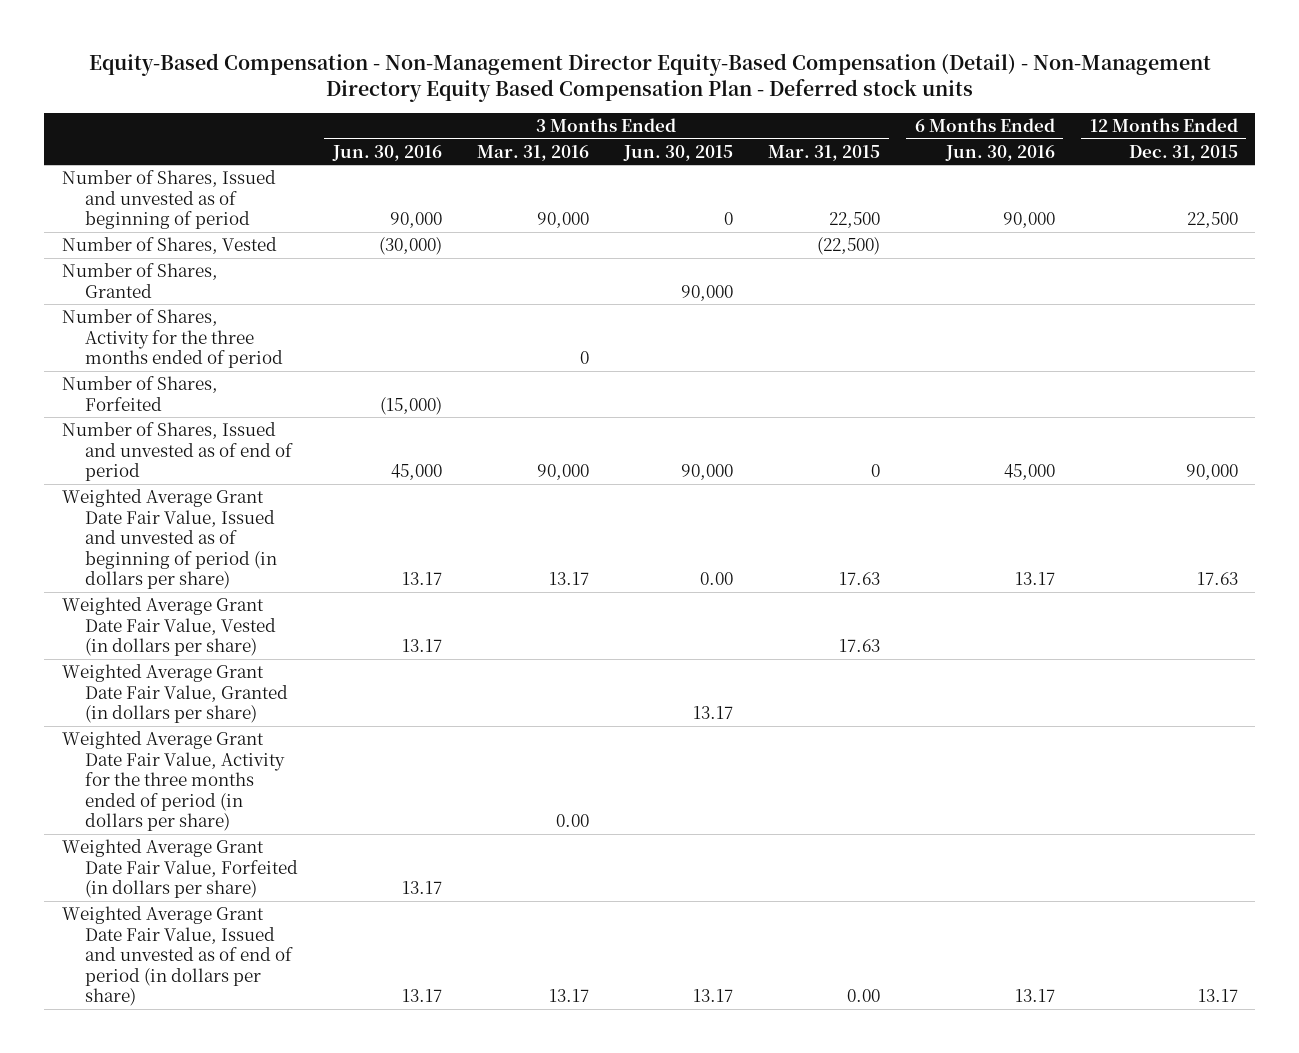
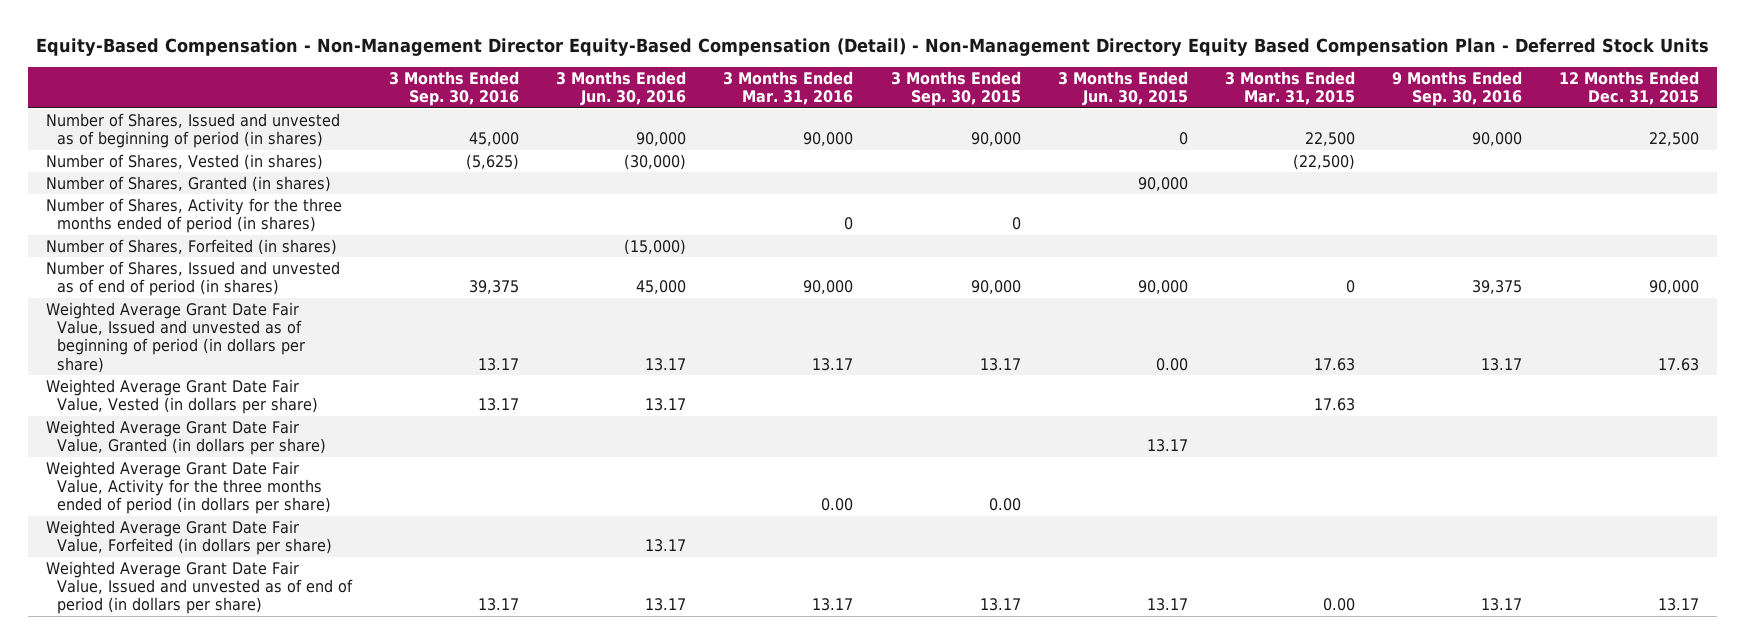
- Equity-Based Compensation - Non-Management Director Equity-Based Compensation (Detail) - Non-Management Directory Equity Based Compensation Plan - Deferred stock units
+ Equity-Based Compensation - Non-Management Director Equity-Based Compensation (Detail) - Non-Management Directory Equity Based Compensation Plan - Deferred Stock Units
- | 3 Months Ended Jun. 30, 2016 | 3 Months Ended Mar. 31, 2016 | 3 Months Ended Jun. 30, 2015 | 3 Months Ended Mar. 31, 2015 | 6 Months Ended Jun. 30, 2016 | 12 Months Ended Dec. 31, 2015
+ | 3 Months Ended Sep. 30, 2016 | 3 Months Ended Jun. 30, 2016 | 3 Months Ended Mar. 31, 2016 | 3 Months Ended Sep. 30, 2015 | 3 Months Ended Jun. 30, 2015 | 3 Months Ended Mar. 31, 2015 | 9 Months Ended Sep. 30, 2016 | 12 Months Ended Dec. 31, 2015
- Number of Shares, Issued and unvested as of beginning of period | 90,000 | 90,000 | 0 | 22,500 | 90,000 | 22,500
- Number of Shares, Vested | (30,000) | | | (22,500) | |
- Number of Shares, Granted | | | 90,000 | | |
- Number of Shares, Activity for the three months ended of period | | 0 | | | |
- Number of Shares, Forfeited | (15,000) | | | | |
- Number of Shares, Issued and unvested as of end of period | 45,000 | 90,000 | 90,000 | 0 | 45,000 | 90,000
+ Number of Shares, Issued and unvested as of beginning of period (in shares) | 45,000 | 90,000 | 90,000 | 90,000 | 0 | 22,500 | 90,000 | 22,500
+ Number of Shares, Vested (in shares) | (5,625) | (30,000) | | | | (22,500) | |
+ Number of Shares, Granted (in shares) | | | | | 90,000 | | |
+ Number of Shares, Activity for the three months ended of period (in shares) | | | 0 | 0 | | | |
+ Number of Shares, Forfeited (in shares) | | (15,000) | | | | | |
+ Number of Shares, Issued and unvested as of end of period (in shares) | 39,375 | 45,000 | 90,000 | 90,000 | 90,000 | 0 | 39,375 | 90,000

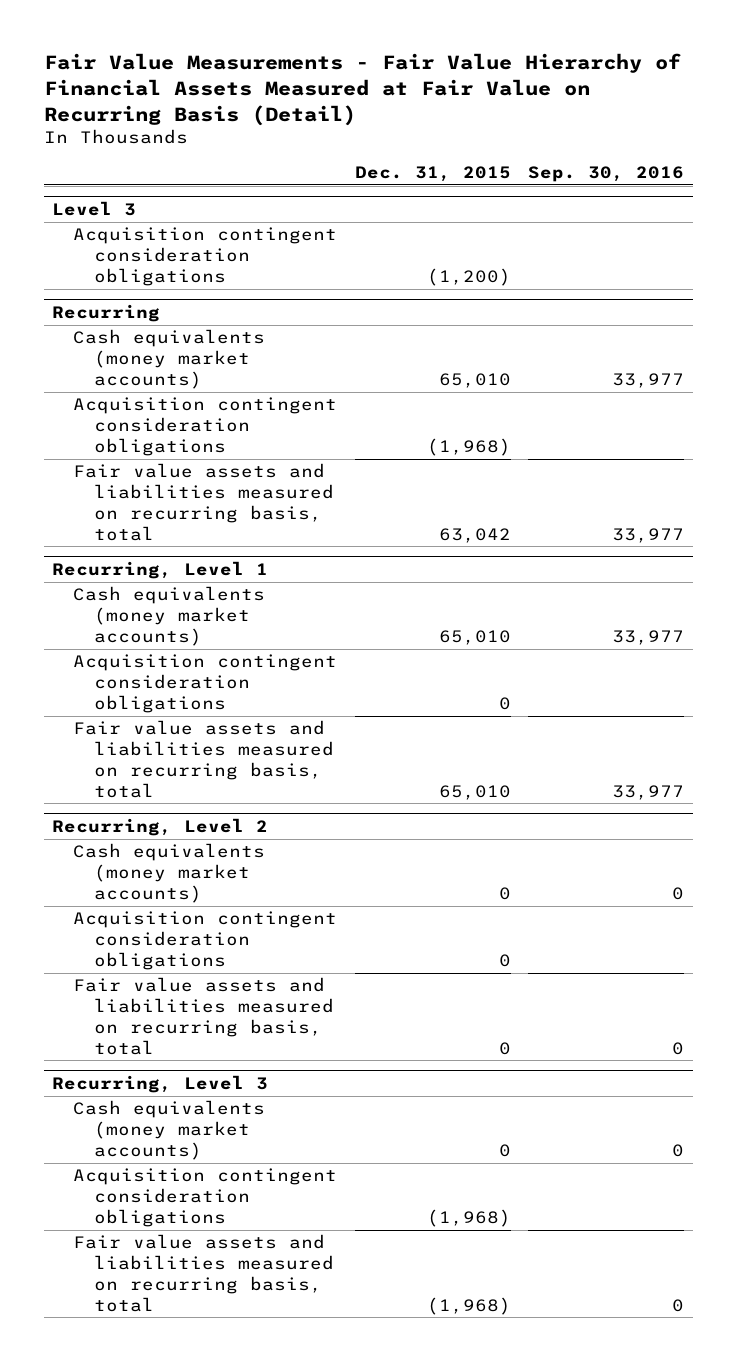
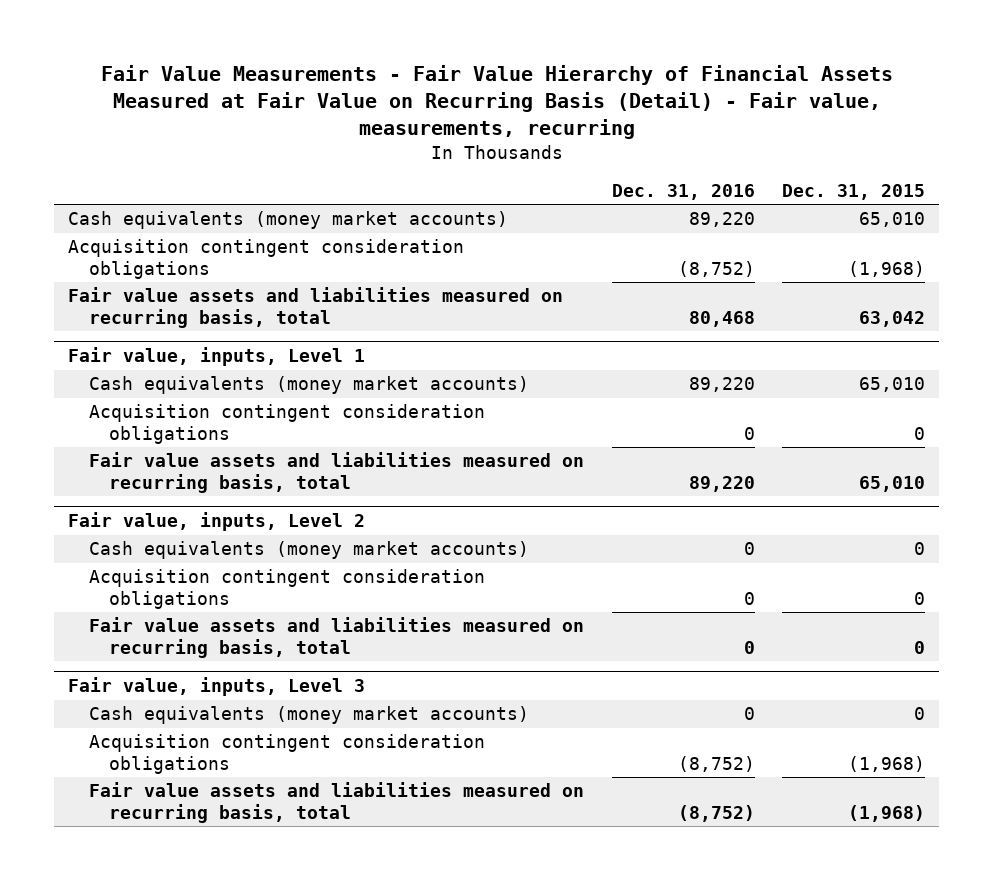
- Fair Value Measurements - Fair Value Hierarchy of Financial Assets Measured at Fair Value on Recurring Basis (Detail)
+ Fair Value Measurements - Fair Value Hierarchy of Financial Assets Measured at Fair Value on Recurring Basis (Detail) - Fair value, measurements, recurring
- | Dec. 31, 2015 | Sep. 30, 2016
+ | Dec. 31, 2016 | Dec. 31, 2015
- Level 3
- Acquisition contingent consideration obligations | (1,200) |
- Recurring
- Recurring, Level 1
+ Fair value, inputs, Level 1
- Recurring, Level 2
+ Fair value, inputs, Level 2
- Recurring, Level 3
+ Fair value, inputs, Level 3

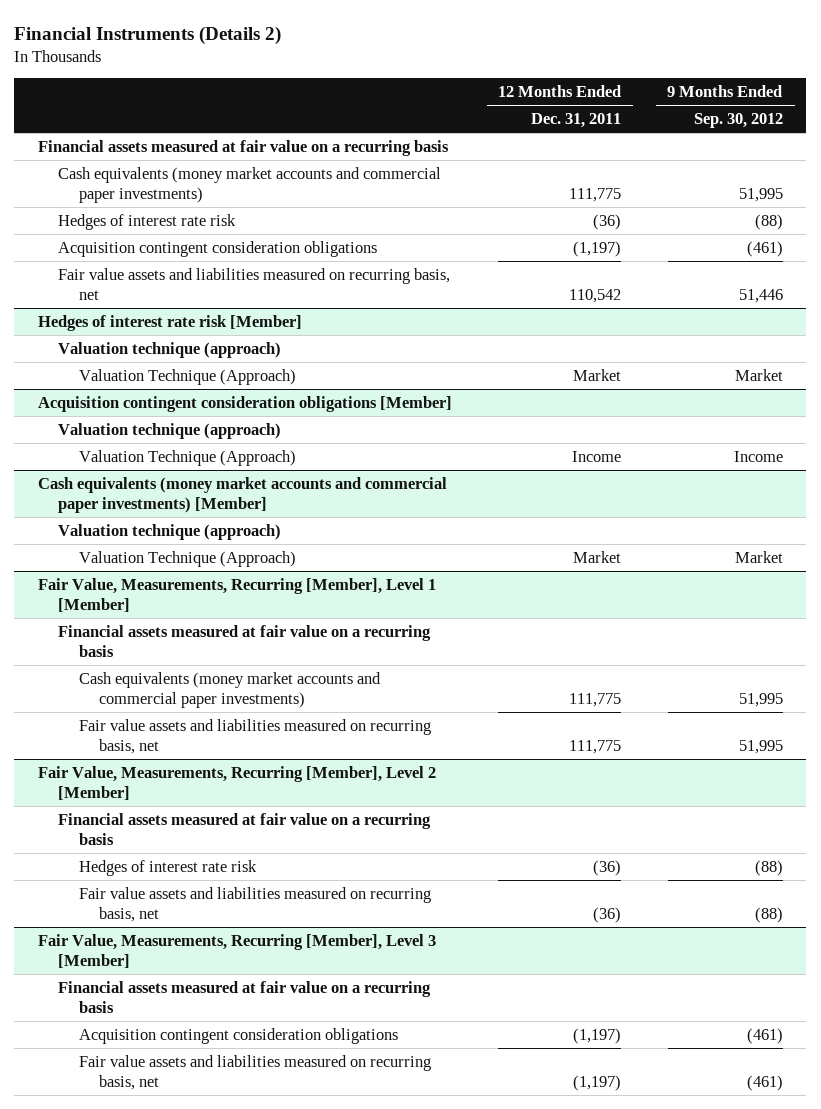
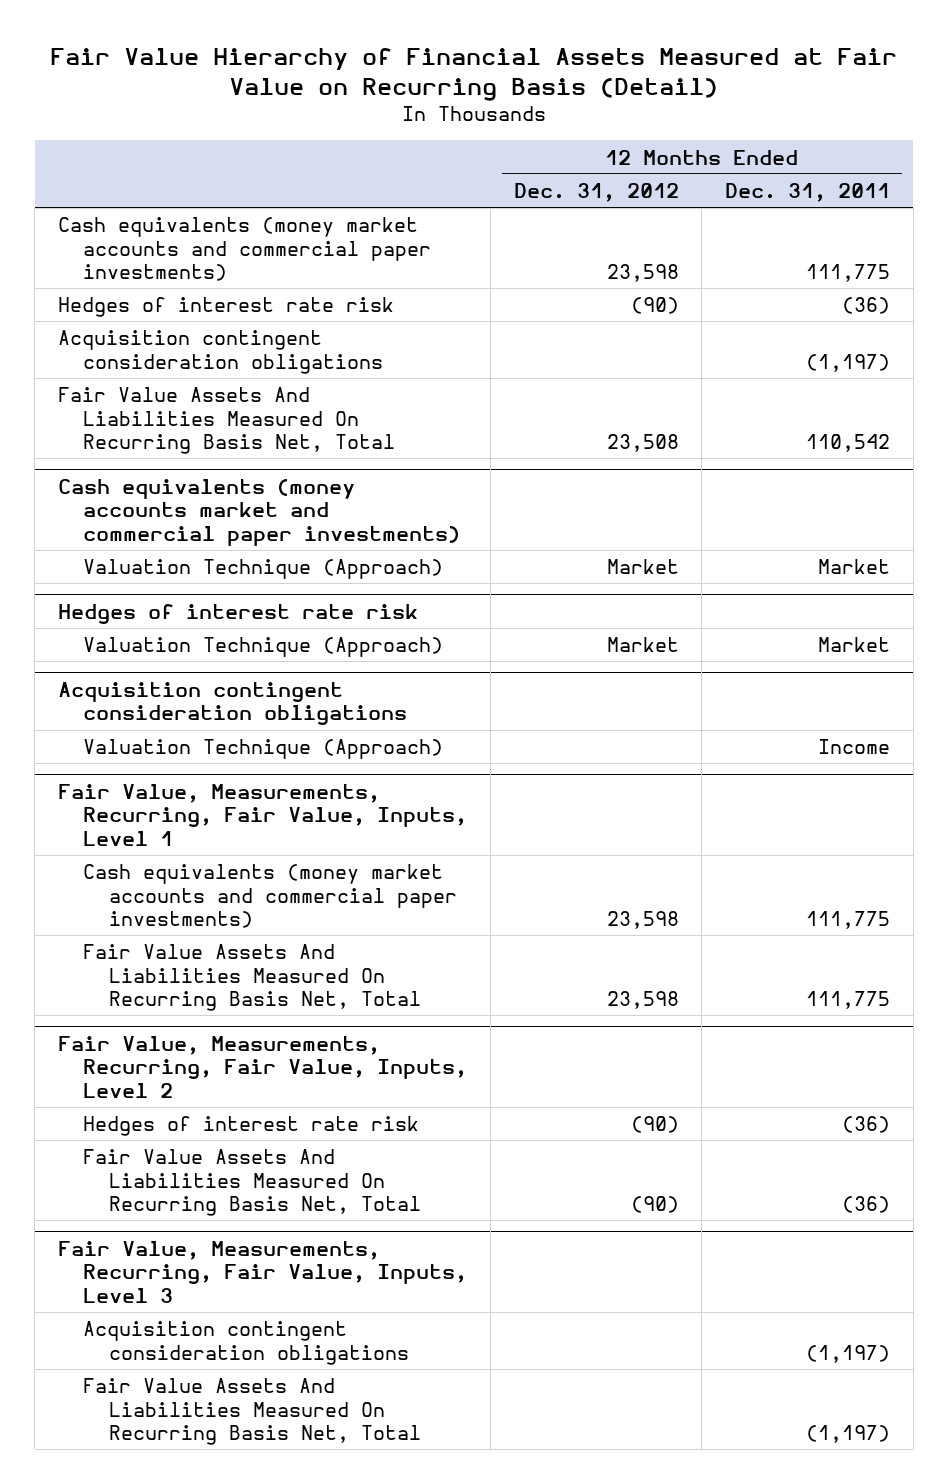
- Financial Instruments (Details 2)
+ Fair Value Hierarchy of Financial Assets Measured at Fair Value on Recurring Basis (Detail)
- | 12 Months Ended Dec. 31, 2011 | 9 Months Ended Sep. 30, 2012
+ | 12 Months Ended Dec. 31, 2012 | 12 Months Ended Dec. 31, 2011
- Financial assets measured at fair value on a recurring basis
- Fair value assets and liabilities measured on recurring basis, net | 110,542 | 51,446
- Hedges of interest rate risk [Member]
- Valuation technique (approach)
+ Fair Value Assets And Liabilities Measured On Recurring Basis Net, Total | 23,508 | 110,542
+ Cash equivalents (money accounts market and commercial paper investments)
- Acquisition contingent consideration obligations [Member]
- Valuation technique (approach)
- Valuation Technique (Approach) | Income | Income
- Cash equivalents (money market accounts and commercial paper investments) [Member]
- Valuation technique (approach)
+ Hedges of interest rate risk
- Fair Value, Measurements, Recurring [Member], Level 1 [Member]
- Financial assets measured at fair value on a recurring basis
+ Acquisition contingent consideration obligations
+ Valuation Technique (Approach) | | Income
+ Fair Value, Measurements, Recurring, Fair Value, Inputs, Level 1
- Fair value assets and liabilities measured on recurring basis, net | 111,775 | 51,995
- Fair Value, Measurements, Recurring [Member], Level 2 [Member]
- Financial assets measured at fair value on a recurring basis
+ Fair Value Assets And Liabilities Measured On Recurring Basis Net, Total | 23,598 | 111,775
+ Fair Value, Measurements, Recurring, Fair Value, Inputs, Level 2
- Fair value assets and liabilities measured on recurring basis, net | (36) | (88)
- Fair Value, Measurements, Recurring [Member], Level 3 [Member]
- Financial assets measured at fair value on a recurring basis
+ Fair Value Assets And Liabilities Measured On Recurring Basis Net, Total | (90) | (36)
+ Fair Value, Measurements, Recurring, Fair Value, Inputs, Level 3
- Fair value assets and liabilities measured on recurring basis, net | (1,197) | (461)
+ Fair Value Assets And Liabilities Measured On Recurring Basis Net, Total | | (1,197)

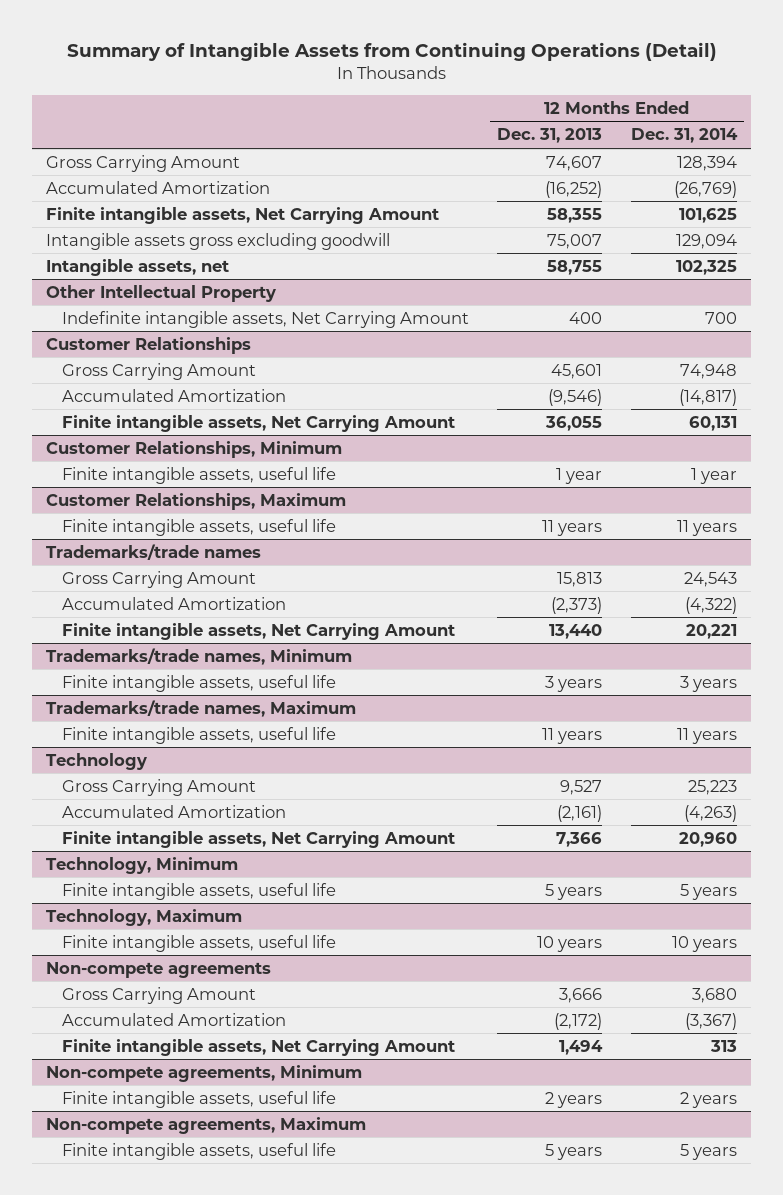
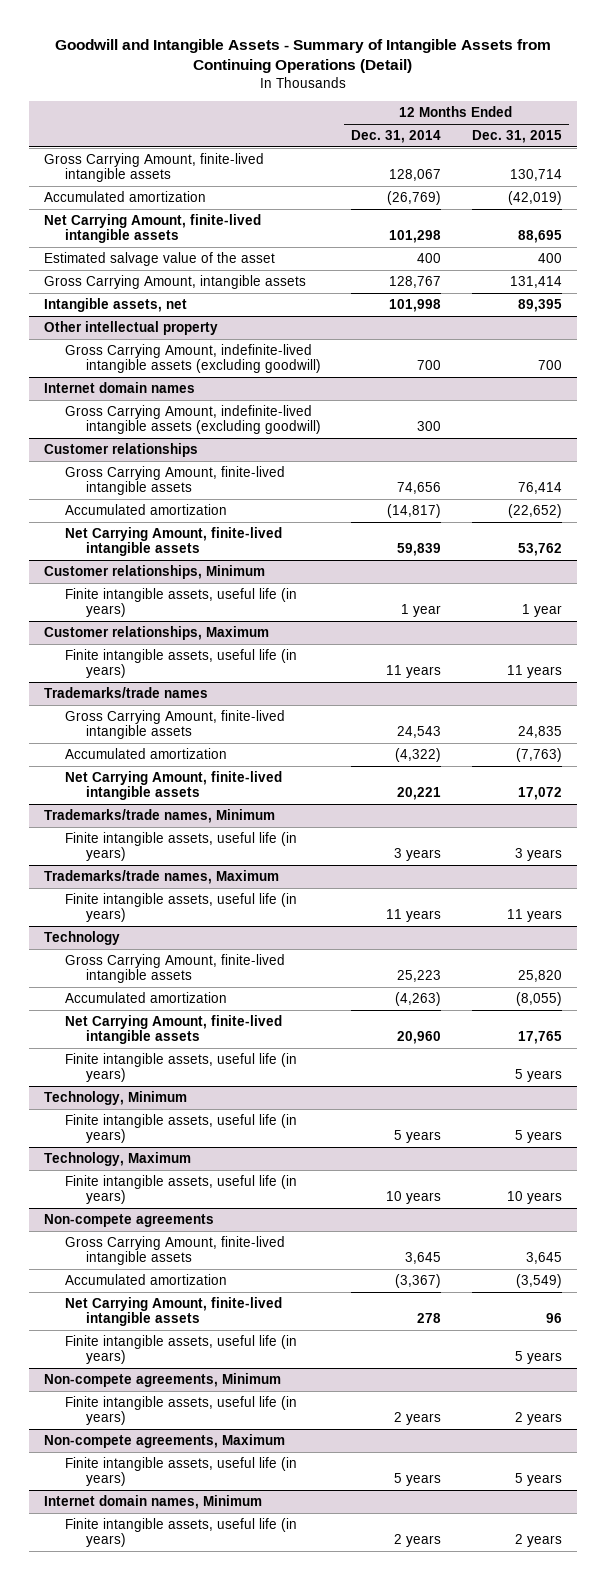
- Summary of Intangible Assets from Continuing Operations (Detail)
+ Goodwill and Intangible Assets - Summary of Intangible Assets from Continuing Operations (Detail)
- | 12 Months Ended Dec. 31, 2013 | 12 Months Ended Dec. 31, 2014
+ | 12 Months Ended Dec. 31, 2014 | 12 Months Ended Dec. 31, 2015
- Gross Carrying Amount | 74,607 | 128,394
- Accumulated Amortization | (16,252) | (26,769)
- Finite intangible assets, Net Carrying Amount | 58,355 | 101,625
- Intangible assets gross excluding goodwill | 75,007 | 129,094
- Intangible assets, net | 58,755 | 102,325
- Other Intellectual Property
- Indefinite intangible assets, Net Carrying Amount | 400 | 700
- Customer Relationships
- Gross Carrying Amount | 45,601 | 74,948
- Accumulated Amortization | (9,546) | (14,817)
- Finite intangible assets, Net Carrying Amount | 36,055 | 60,131
- Customer Relationships, Minimum
- Finite intangible assets, useful life | 1 year | 1 year
- Customer Relationships, Maximum
- Finite intangible assets, useful life | 11 years | 11 years
+ Gross Carrying Amount, finite-lived intangible assets | 128,067 | 130,714
+ Accumulated amortization | (26,769) | (42,019)
+ Net Carrying Amount, finite-lived intangible assets | 101,298 | 88,695
+ Estimated salvage value of the asset | 400 | 400
+ Gross Carrying Amount, intangible assets | 128,767 | 131,414
+ Intangible assets, net | 101,998 | 89,395
+ Other intellectual property
+ Gross Carrying Amount, indefinite-lived intangible assets (excluding goodwill) | 700 | 700
+ Internet domain names
+ Gross Carrying Amount, indefinite-lived intangible assets (excluding goodwill) | 300 |
+ Customer relationships
+ Gross Carrying Amount, finite-lived intangible assets | 74,656 | 76,414
+ Accumulated amortization | (14,817) | (22,652)
+ Net Carrying Amount, finite-lived intangible assets | 59,839 | 53,762
+ Customer relationships, Minimum
+ Finite intangible assets, useful life (in years) | 1 year | 1 year
+ Customer relationships, Maximum
+ Finite intangible assets, useful life (in years) | 11 years | 11 years
@ Trademarks/trade names
- Gross Carrying Amount | 15,813 | 24,543
- Accumulated Amortization | (2,373) | (4,322)
- Finite intangible assets, Net Carrying Amount | 13,440 | 20,221
+ Gross Carrying Amount, finite-lived intangible assets | 24,543 | 24,835
+ Accumulated amortization | (4,322) | (7,763)
+ Net Carrying Amount, finite-lived intangible assets | 20,221 | 17,072
@ Trademarks/trade names, Minimum
- Finite intangible assets, useful life | 3 years | 3 years
+ Finite intangible assets, useful life (in years) | 3 years | 3 years
@ Trademarks/trade names, Maximum
- Finite intangible assets, useful life | 11 years | 11 years
+ Finite intangible assets, useful life (in years) | 11 years | 11 years
@ Technology
- Gross Carrying Amount | 9,527 | 25,223
- Accumulated Amortization | (2,161) | (4,263)
- Finite intangible assets, Net Carrying Amount | 7,366 | 20,960
+ Gross Carrying Amount, finite-lived intangible assets | 25,223 | 25,820
+ Accumulated amortization | (4,263) | (8,055)
+ Net Carrying Amount, finite-lived intangible assets | 20,960 | 17,765
+ Finite intangible assets, useful life (in years) | | 5 years
@ Technology, Minimum
- Finite intangible assets, useful life | 5 years | 5 years
+ Finite intangible assets, useful life (in years) | 5 years | 5 years
@ Technology, Maximum
- Finite intangible assets, useful life | 10 years | 10 years
+ Finite intangible assets, useful life (in years) | 10 years | 10 years
@ Non-compete agreements
- Gross Carrying Amount | 3,666 | 3,680
- Accumulated Amortization | (2,172) | (3,367)
- Finite intangible assets, Net Carrying Amount | 1,494 | 313
+ Gross Carrying Amount, finite-lived intangible assets | 3,645 | 3,645
+ Accumulated amortization | (3,367) | (3,549)
+ Net Carrying Amount, finite-lived intangible assets | 278 | 96
+ Finite intangible assets, useful life (in years) | | 5 years
@ Non-compete agreements, Minimum
- Finite intangible assets, useful life | 2 years | 2 years
+ Finite intangible assets, useful life (in years) | 2 years | 2 years
@ Non-compete agreements, Maximum
- Finite intangible assets, useful life | 5 years | 5 years
+ Finite intangible assets, useful life (in years) | 5 years | 5 years
+ Internet domain names, Minimum
+ Finite intangible assets, useful life (in years) | 2 years | 2 years

